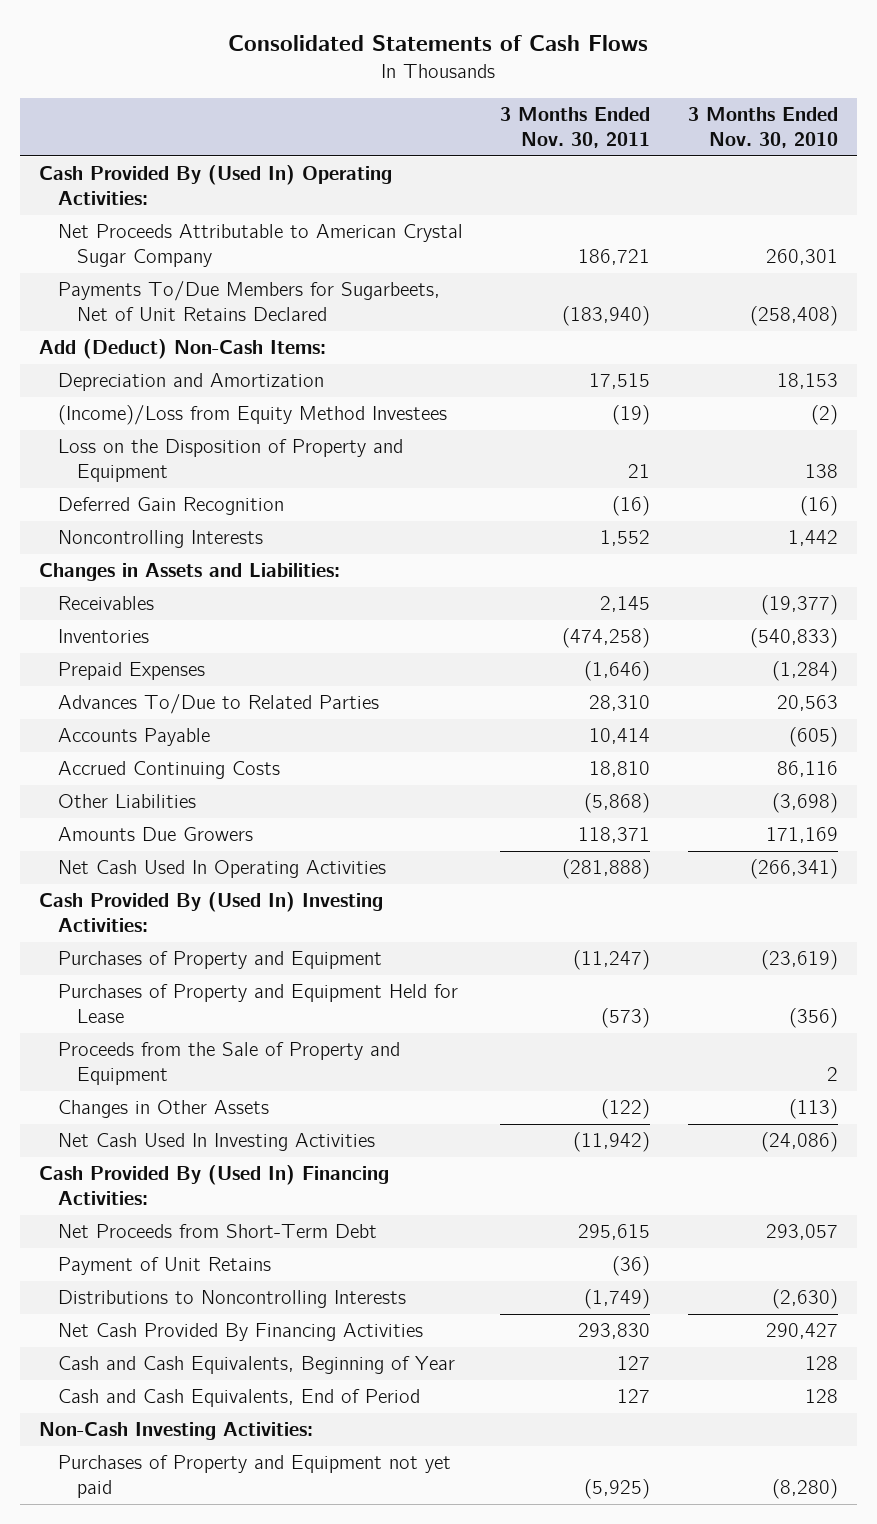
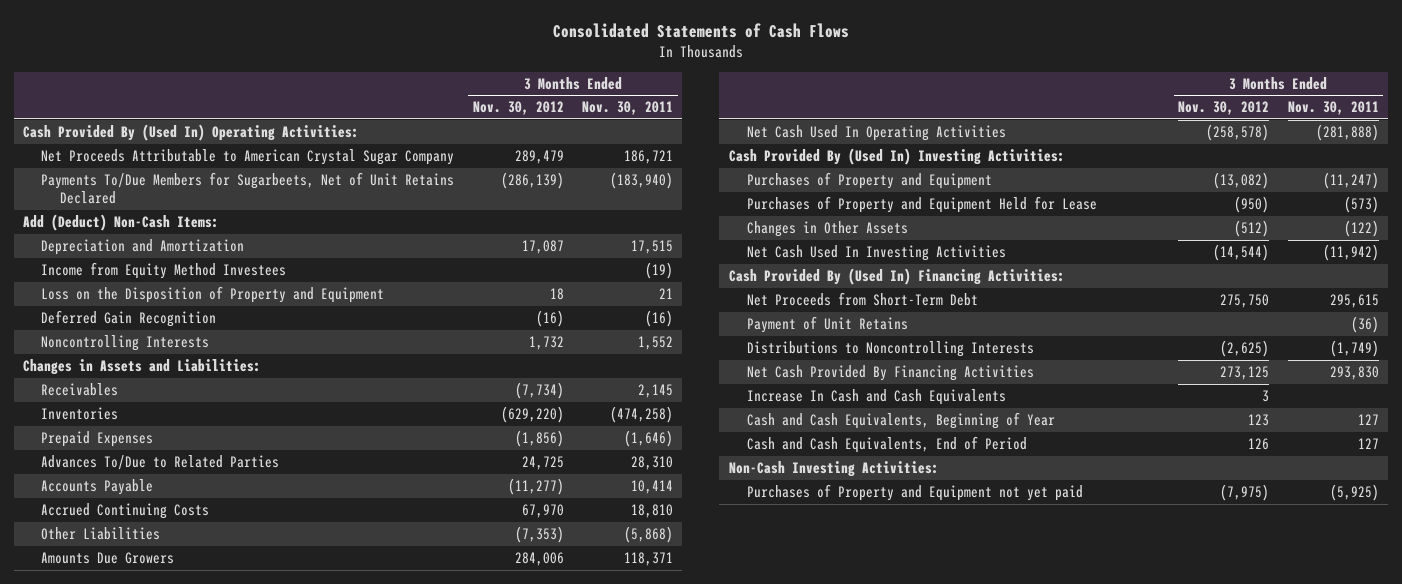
- | 3 Months Ended Nov. 30, 2011 | 3 Months Ended Nov. 30, 2010
+ | 3 Months Ended Nov. 30, 2012 | 3 Months Ended Nov. 30, 2011
- (Income)/Loss from Equity Method Investees | (19) | (2)
+ Income from Equity Method Investees | | (19)
- Proceeds from the Sale of Property and Equipment | | 2
+ Increase In Cash and Cash Equivalents | 3 |

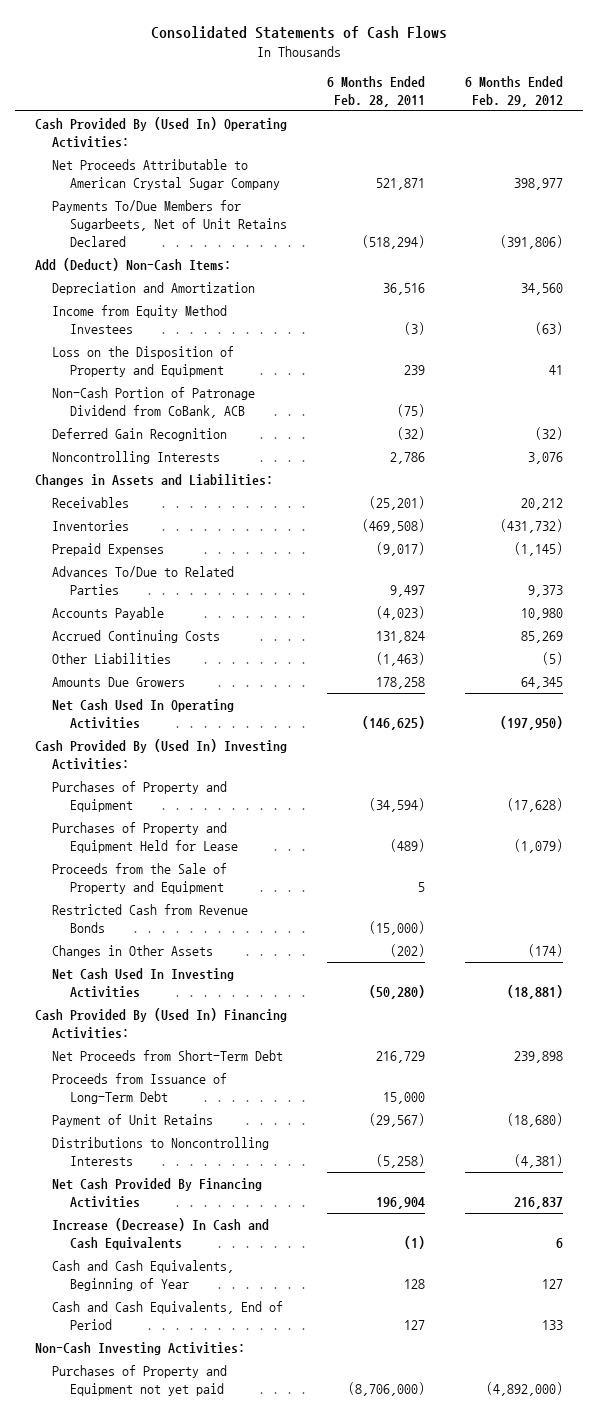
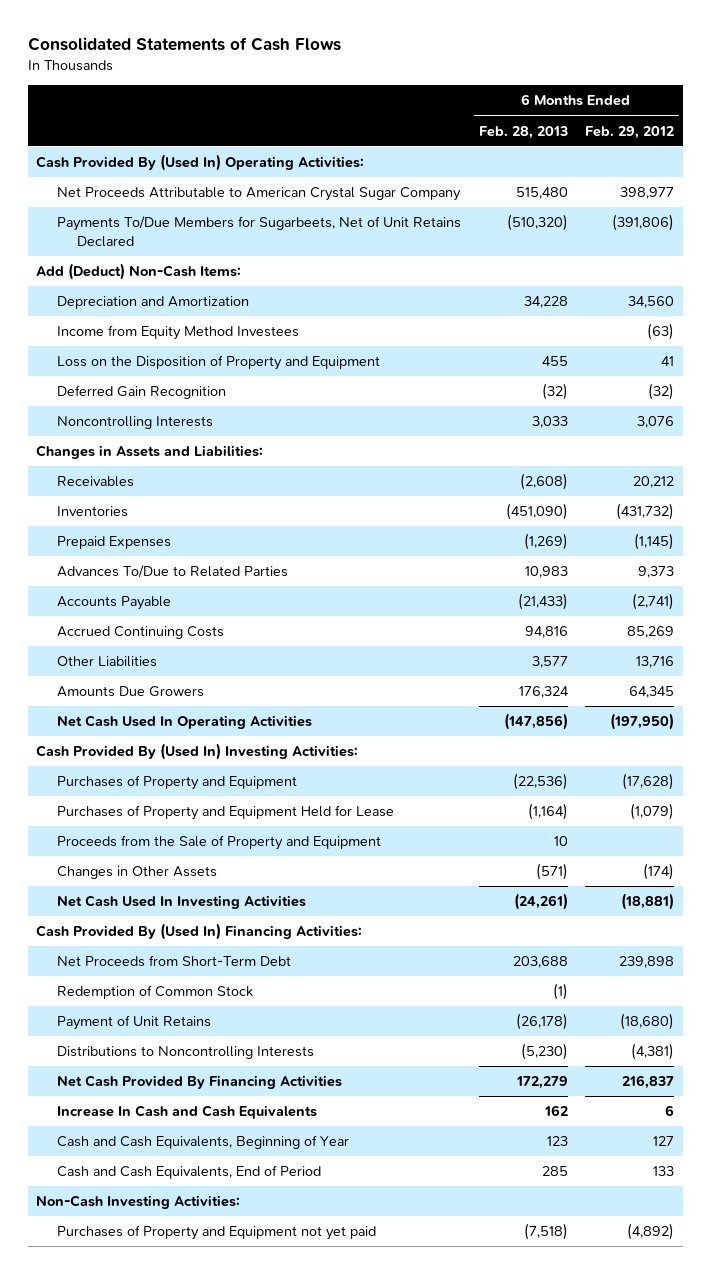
- | 6 Months Ended Feb. 28, 2011 | 6 Months Ended Feb. 29, 2012
+ | 6 Months Ended Feb. 28, 2013 | 6 Months Ended Feb. 29, 2012
- Non-Cash Portion of Patronage Dividend from CoBank, ACB | (75) |
- Accounts Payable | (4,023) | 10,980
+ Accounts Payable | (21,433) | (2,741)
- Other Liabilities | (1,463) | (5)
+ Other Liabilities | 3,577 | 13,716
- Restricted Cash from Revenue Bonds | (15,000) |
- Proceeds from Issuance of Long-Term Debt | 15,000 |
+ Redemption of Common Stock | (1) |
- Increase (Decrease) In Cash and Cash Equivalents | (1) | 6
+ Increase In Cash and Cash Equivalents | 162 | 6
- Purchases of Property and Equipment not yet paid | (8,706,000) | (4,892,000)
+ Purchases of Property and Equipment not yet paid | (7,518) | (4,892)

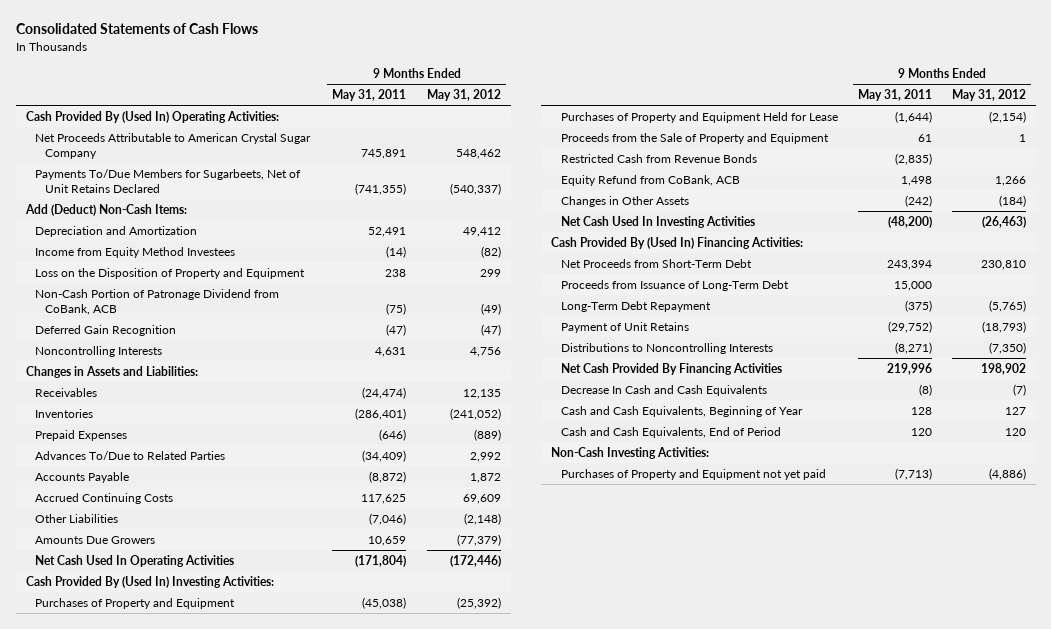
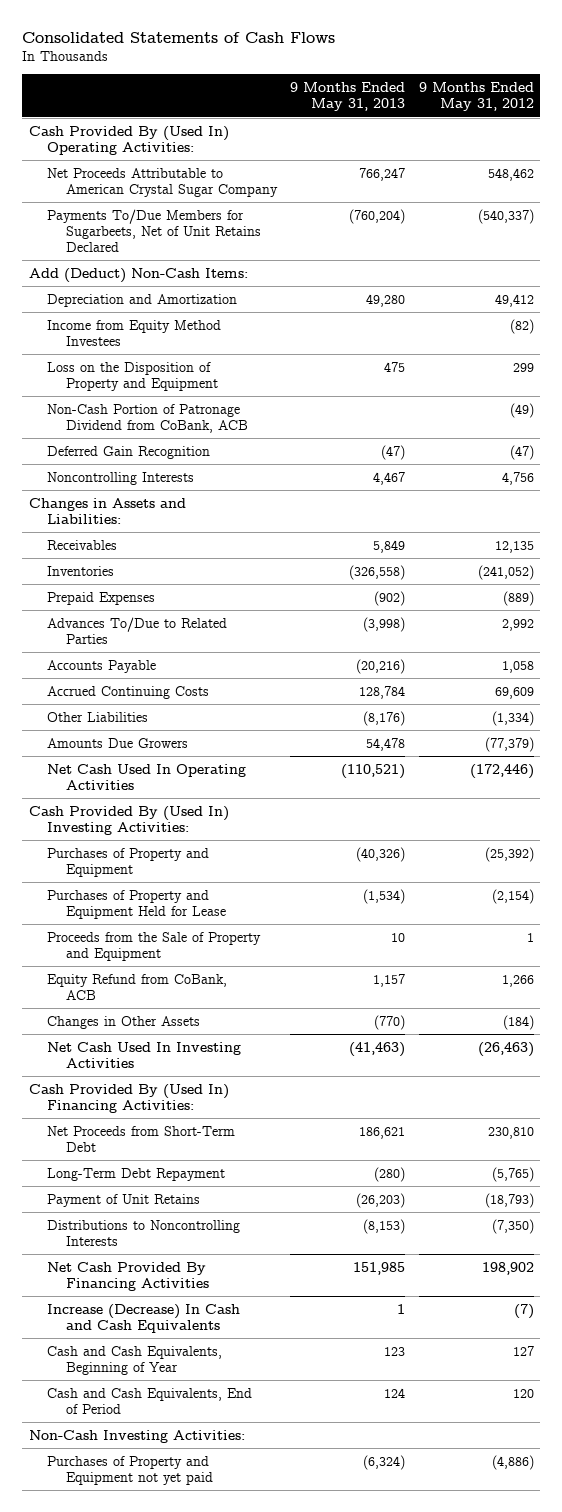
- | 9 Months Ended May 31, 2011 | 9 Months Ended May 31, 2012
+ | 9 Months Ended May 31, 2013 | 9 Months Ended May 31, 2012
- Accounts Payable | (8,872) | 1,872
+ Accounts Payable | (20,216) | 1,058
- Other Liabilities | (7,046) | (2,148)
+ Other Liabilities | (8,176) | (1,334)
- Restricted Cash from Revenue Bonds | (2,835) |
- Proceeds from Issuance of Long-Term Debt | 15,000 |
- Decrease In Cash and Cash Equivalents | (8) | (7)
+ Increase (Decrease) In Cash and Cash Equivalents | 1 | (7)

